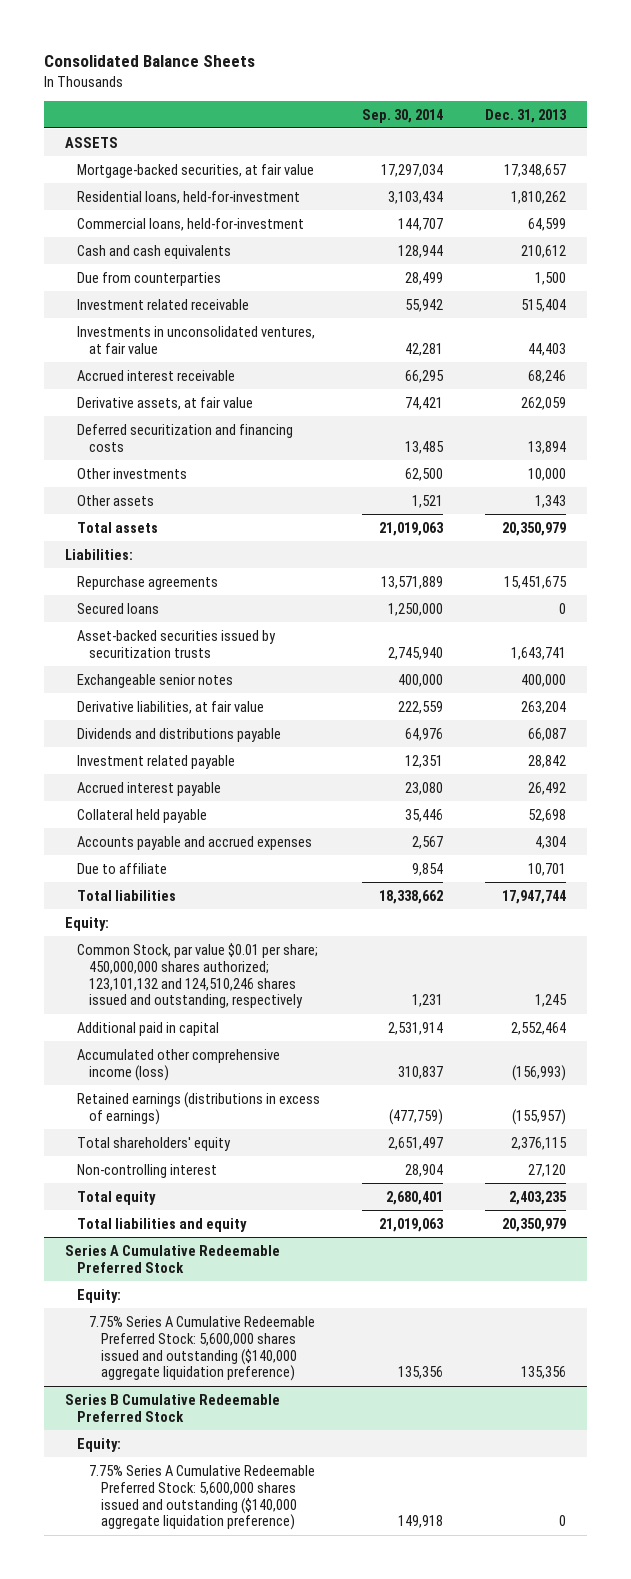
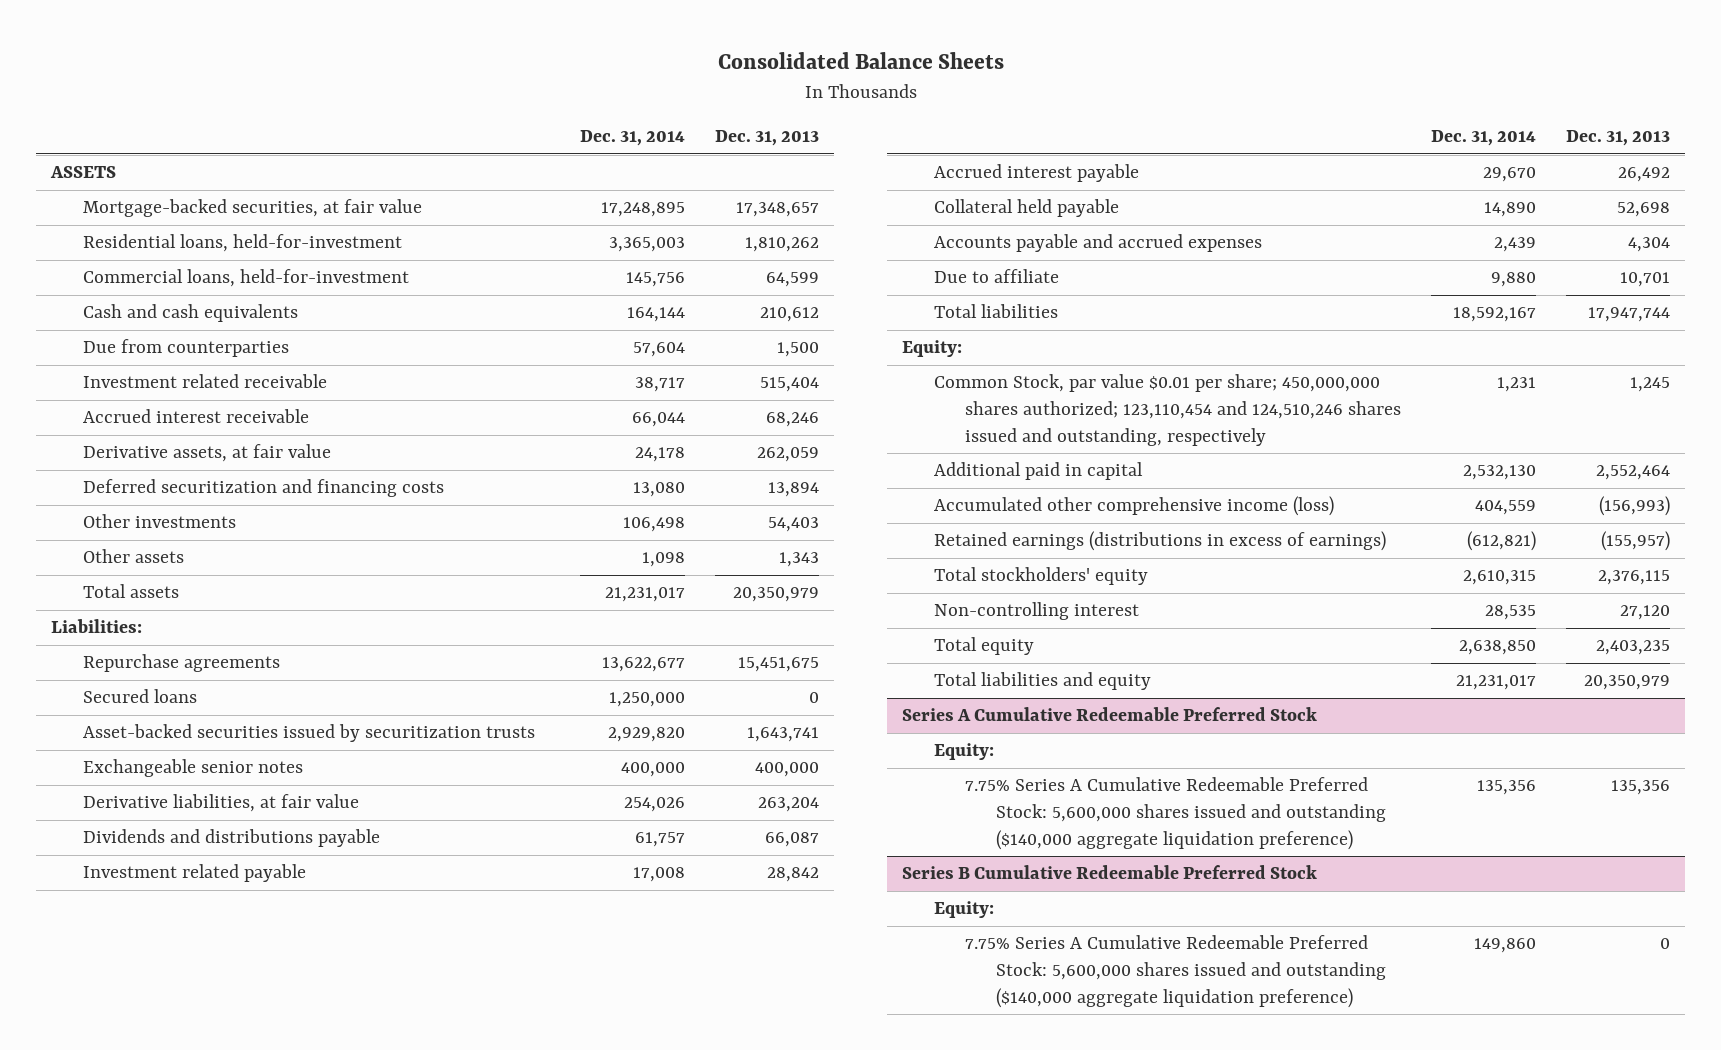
- | Sep. 30, 2014 | Dec. 31, 2013
+ | Dec. 31, 2014 | Dec. 31, 2013
- Investments in unconsolidated ventures, at fair value | 42,281 | 44,403
- Other investments | 62,500 | 10,000
+ Other investments | 106,498 | 54,403
- Common Stock, par value $0.01 per share; 450,000,000 shares authorized; 123,101,132 and 124,510,246 shares issued and outstanding, respectively | 1,231 | 1,245
+ Common Stock, par value $0.01 per share; 450,000,000 shares authorized; 123,110,454 and 124,510,246 shares issued and outstanding, respectively | 1,231 | 1,245
- Total shareholders' equity | 2,651,497 | 2,376,115
+ Total stockholders' equity | 2,610,315 | 2,376,115

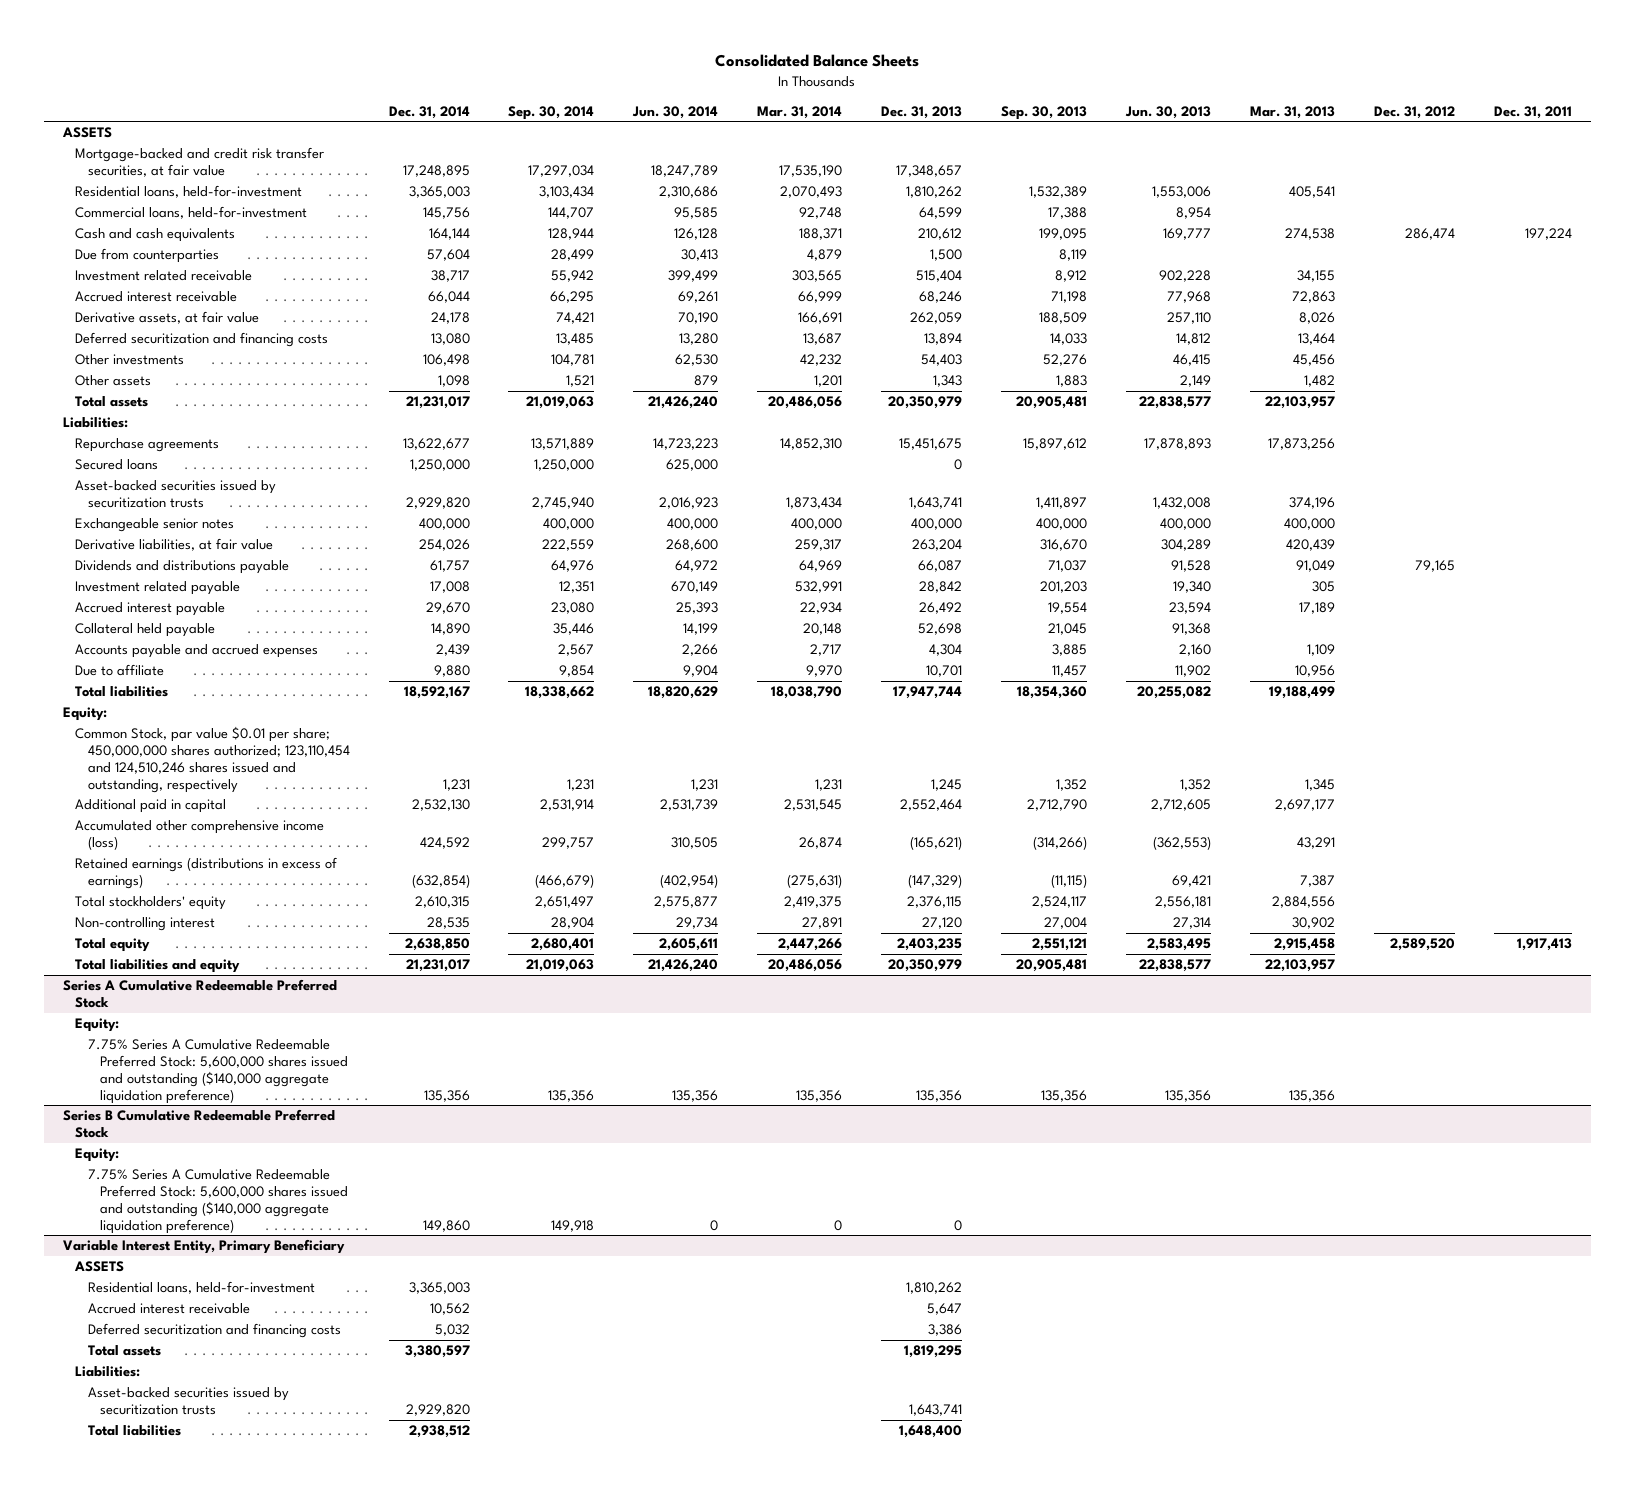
- | Dec. 31, 2014 | Dec. 31, 2013
+ | Dec. 31, 2014 | Sep. 30, 2014 | Jun. 30, 2014 | Mar. 31, 2014 | Dec. 31, 2013 | Sep. 30, 2013 | Jun. 30, 2013 | Mar. 31, 2013 | Dec. 31, 2012 | Dec. 31, 2011
- Mortgage-backed securities, at fair value | 17,248,895 | 17,348,657
+ Mortgage-backed and credit risk transfer securities, at fair value | 17,248,895 | 17,297,034 | 18,247,789 | 17,535,190 | 17,348,657 | | | | |
- Accumulated other comprehensive income (loss) | 404,559 | (156,993)
- Retained earnings (distributions in excess of earnings) | (612,821) | (155,957)
+ Accumulated other comprehensive income (loss) | 424,592 | 299,757 | 310,505 | 26,874 | (165,621) | (314,266) | (362,553) | 43,291 | |
+ Retained earnings (distributions in excess of earnings) | (632,854) | (466,679) | (402,954) | (275,631) | (147,329) | (11,115) | 69,421 | 7,387 | |
+ Variable Interest Entity, Primary Beneficiary
+ ASSETS
+ Residential loans, held-for-investment | 3,365,003 | | | | 1,810,262 | | | | |
+ Accrued interest receivable | 10,562 | | | | 5,647 | | | | |
+ Deferred securitization and financing costs | 5,032 | | | | 3,386 | | | | |
+ Total assets | 3,380,597 | | | | 1,819,295 | | | | |
+ Liabilities:
+ Asset-backed securities issued by securitization trusts | 2,929,820 | | | | 1,643,741 | | | | |
+ Total liabilities | 2,938,512 | | | | 1,648,400 | | | | |

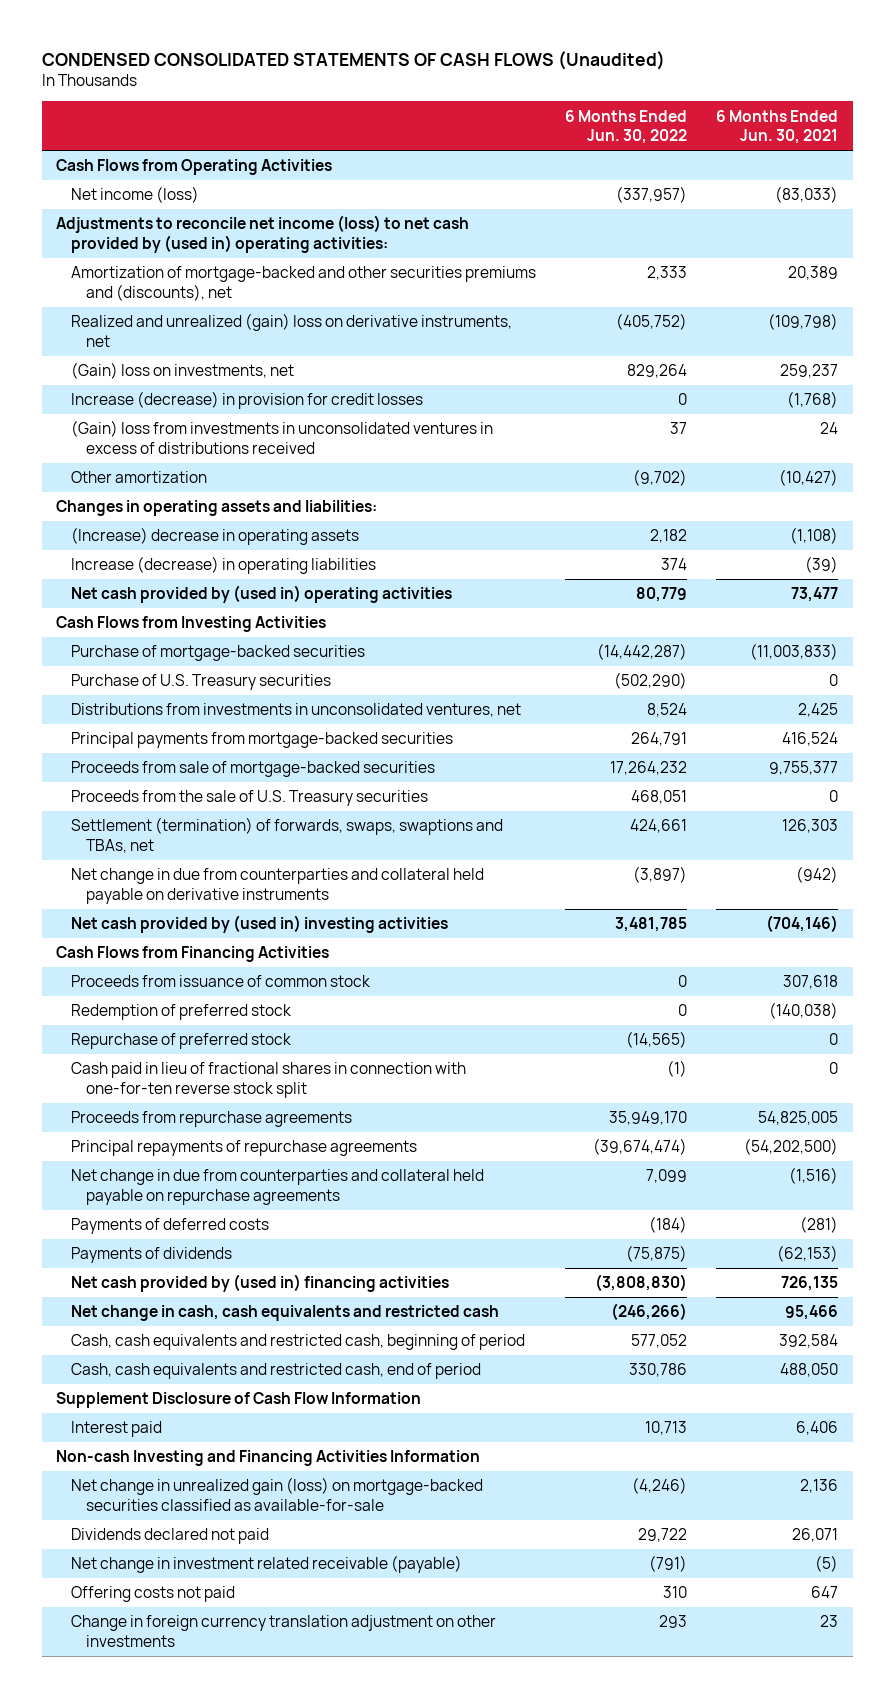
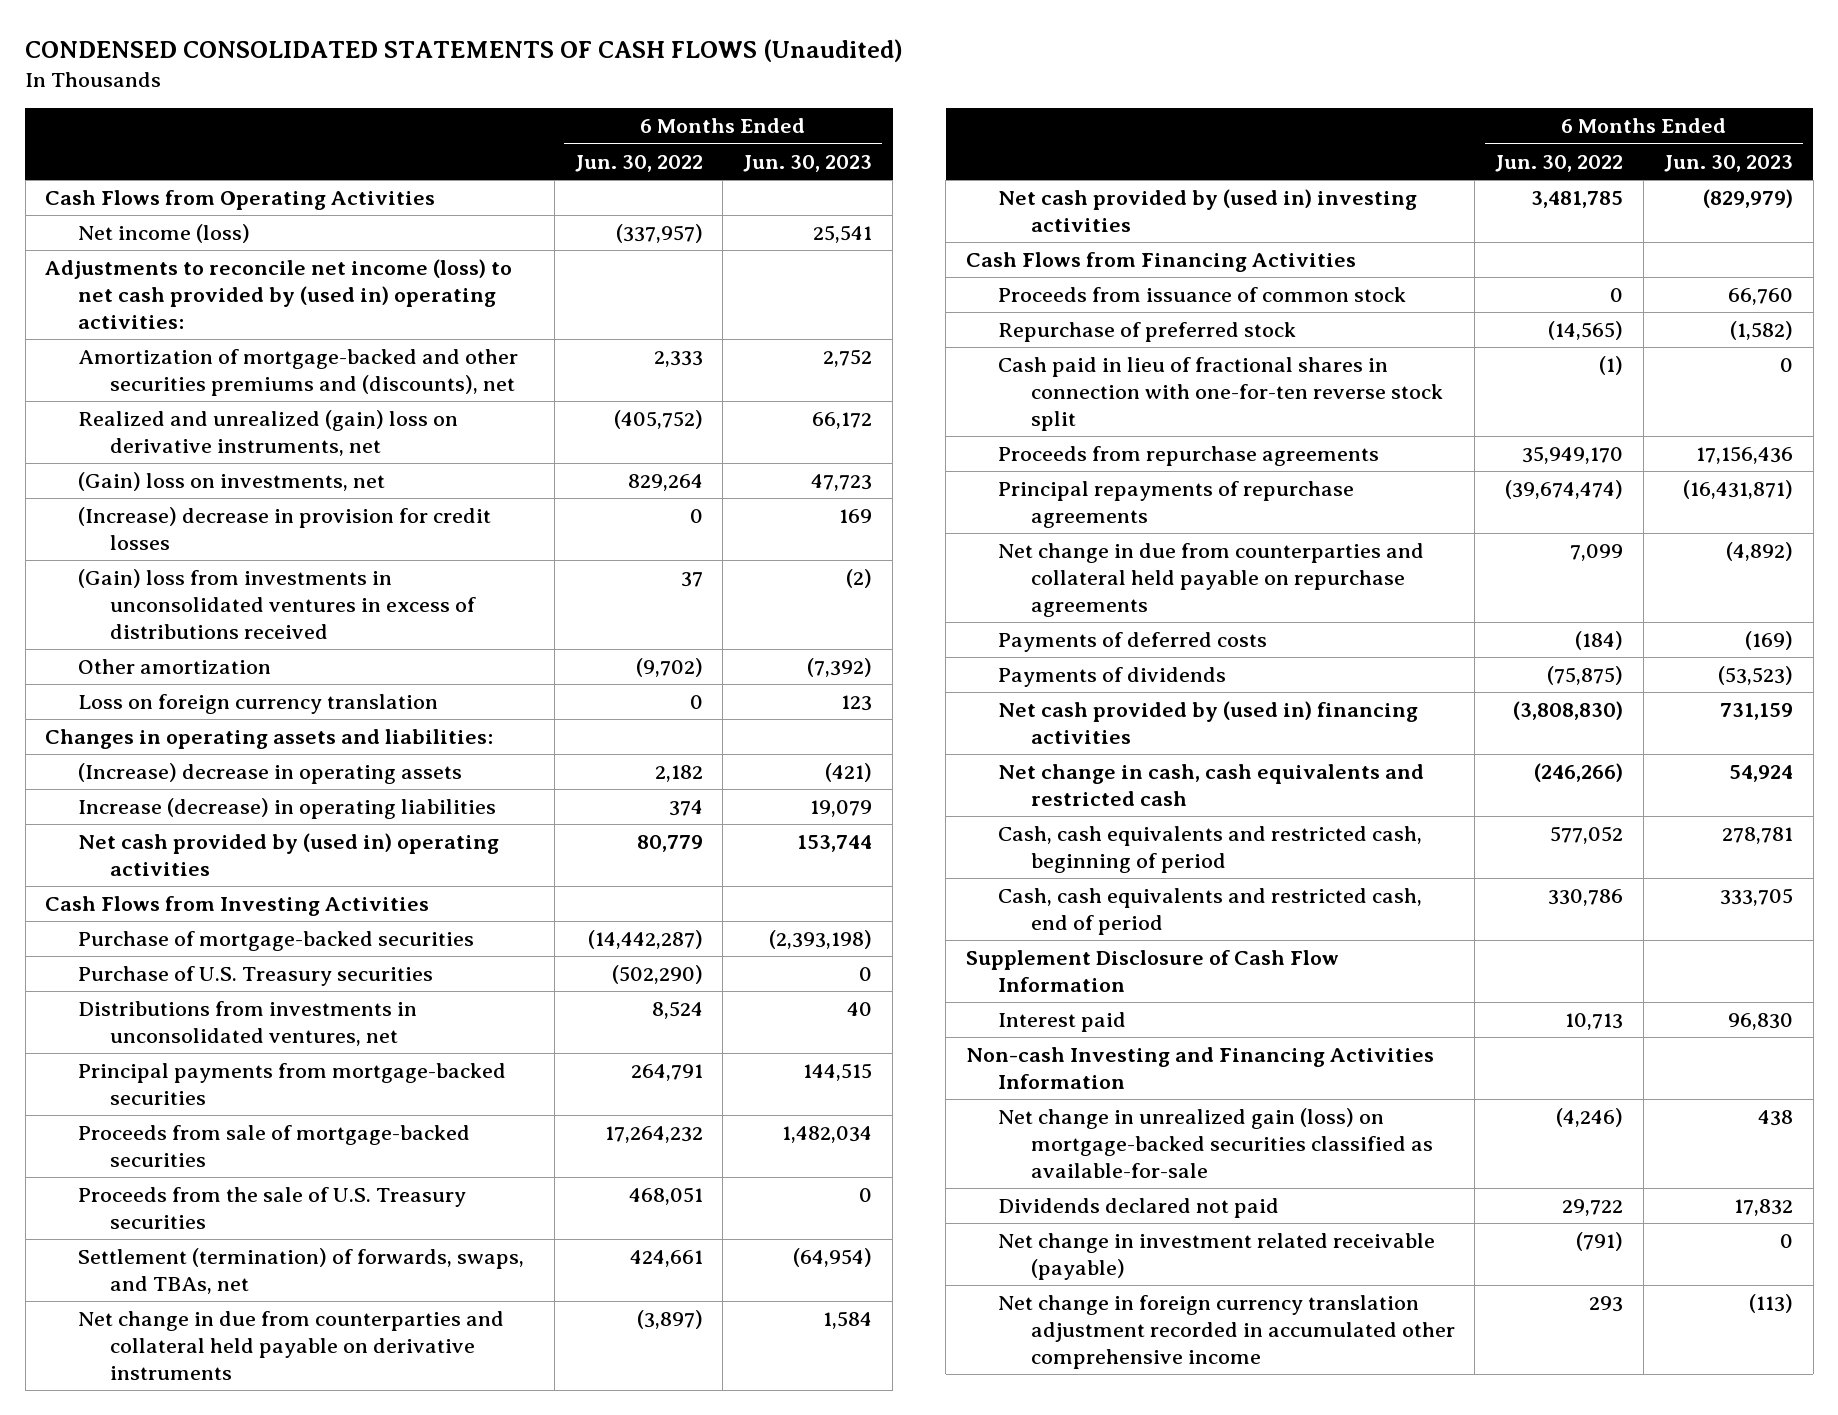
- | 6 Months Ended Jun. 30, 2022 | 6 Months Ended Jun. 30, 2021
+ | 6 Months Ended Jun. 30, 2022 | 6 Months Ended Jun. 30, 2023
- Increase (decrease) in provision for credit losses | 0 | (1,768)
+ (Increase) decrease in provision for credit losses | 0 | 169
+ Loss on foreign currency translation | 0 | 123
- Settlement (termination) of forwards, swaps, swaptions and TBAs, net | 424,661 | 126,303
+ Settlement (termination) of forwards, swaps, and TBAs, net | 424,661 | (64,954)
- Redemption of preferred stock | 0 | (140,038)
- Offering costs not paid | 310 | 647
- Change in foreign currency translation adjustment on other investments | 293 | 23
+ Net change in foreign currency translation adjustment recorded in accumulated other comprehensive income | 293 | (113)

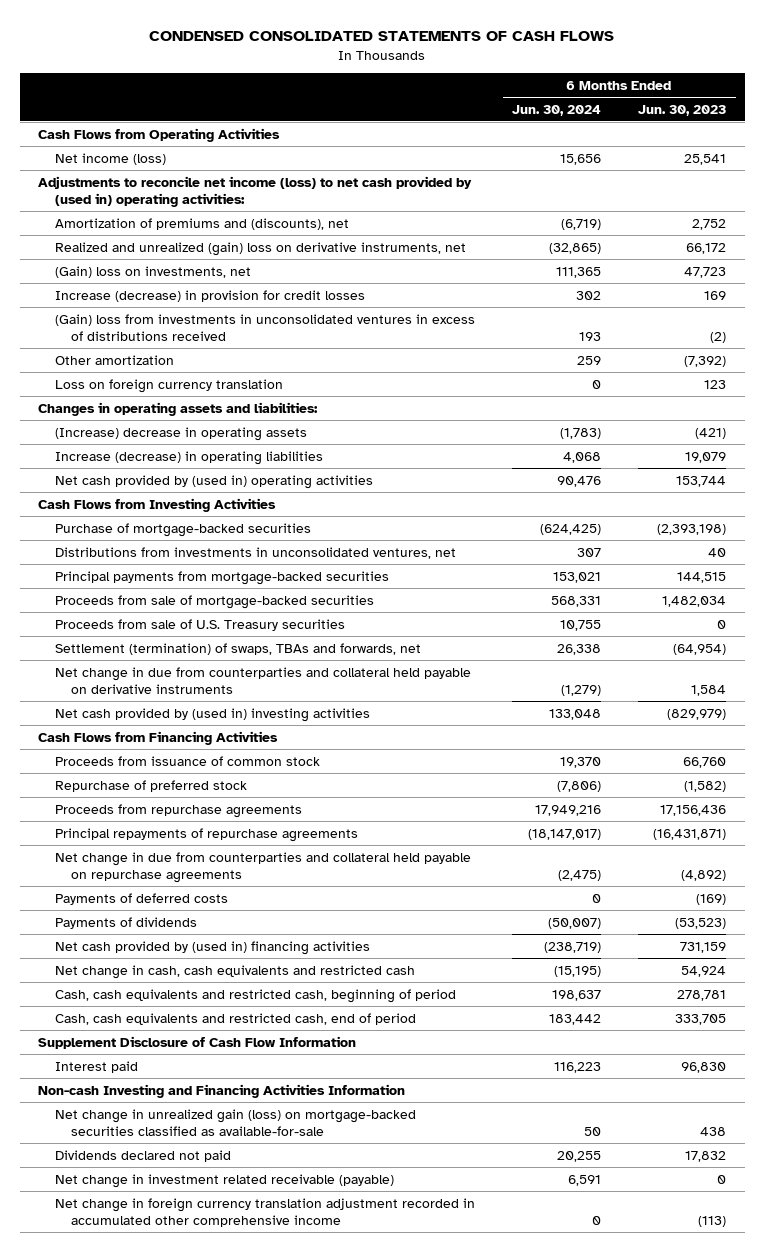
- CONDENSED CONSOLIDATED STATEMENTS OF CASH FLOWS (Unaudited)
+ CONDENSED CONSOLIDATED STATEMENTS OF CASH FLOWS
- | 6 Months Ended Jun. 30, 2022 | 6 Months Ended Jun. 30, 2023
+ | 6 Months Ended Jun. 30, 2024 | 6 Months Ended Jun. 30, 2023
- Amortization of mortgage-backed and other securities premiums and (discounts), net | 2,333 | 2,752
+ Amortization of premiums and (discounts), net | (6,719) | 2,752
- (Increase) decrease in provision for credit losses | 0 | 169
+ Increase (decrease) in provision for credit losses | 302 | 169
- Purchase of U.S. Treasury securities | (502,290) | 0
- Proceeds from the sale of U.S. Treasury securities | 468,051 | 0
- Settlement (termination) of forwards, swaps, and TBAs, net | 424,661 | (64,954)
+ Proceeds from sale of U.S. Treasury securities | 10,755 | 0
+ Settlement (termination) of swaps, TBAs and forwards, net | 26,338 | (64,954)
- Cash paid in lieu of fractional shares in connection with one-for-ten reverse stock split | (1) | 0

